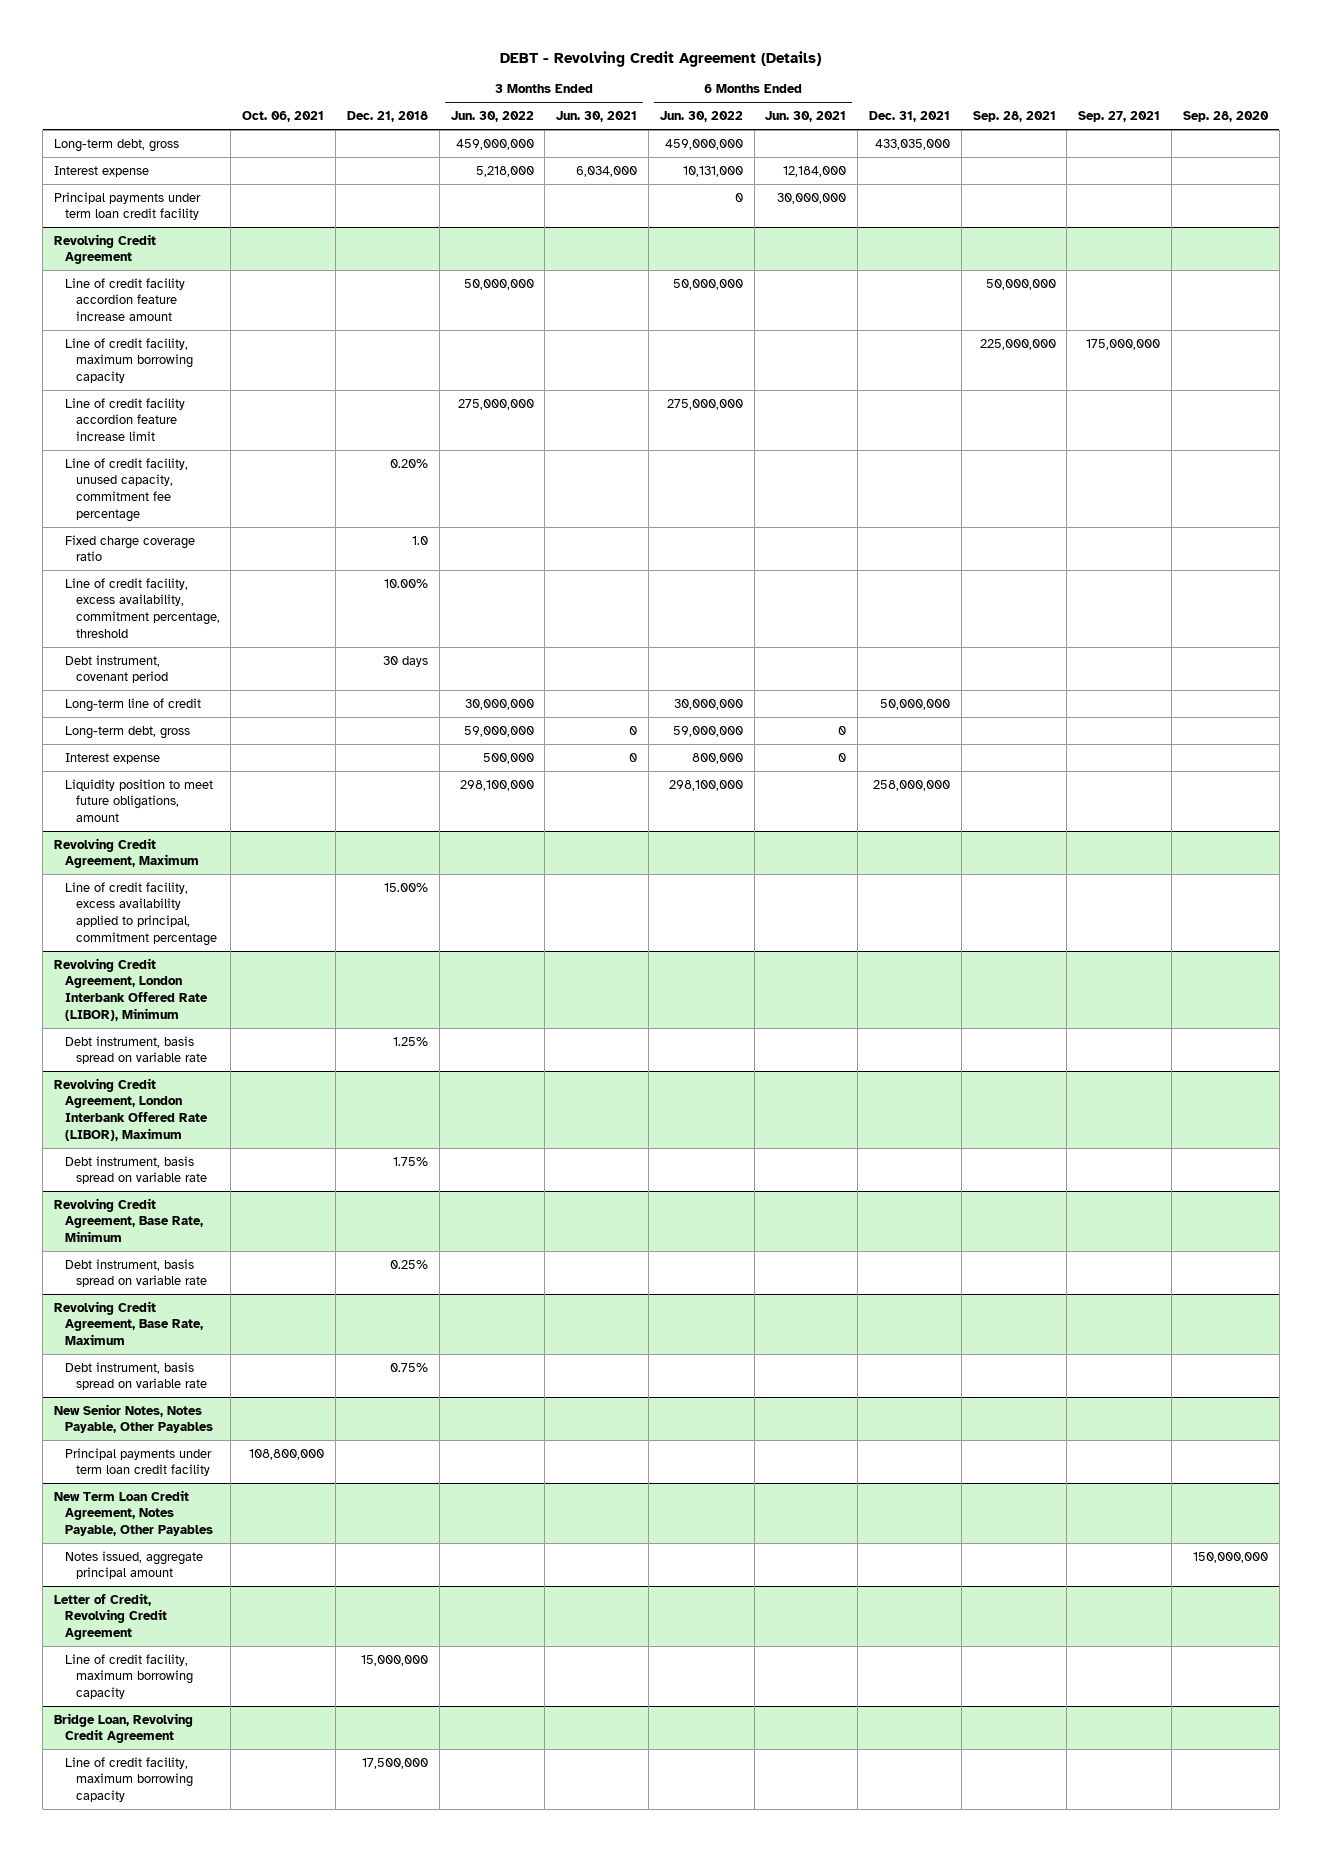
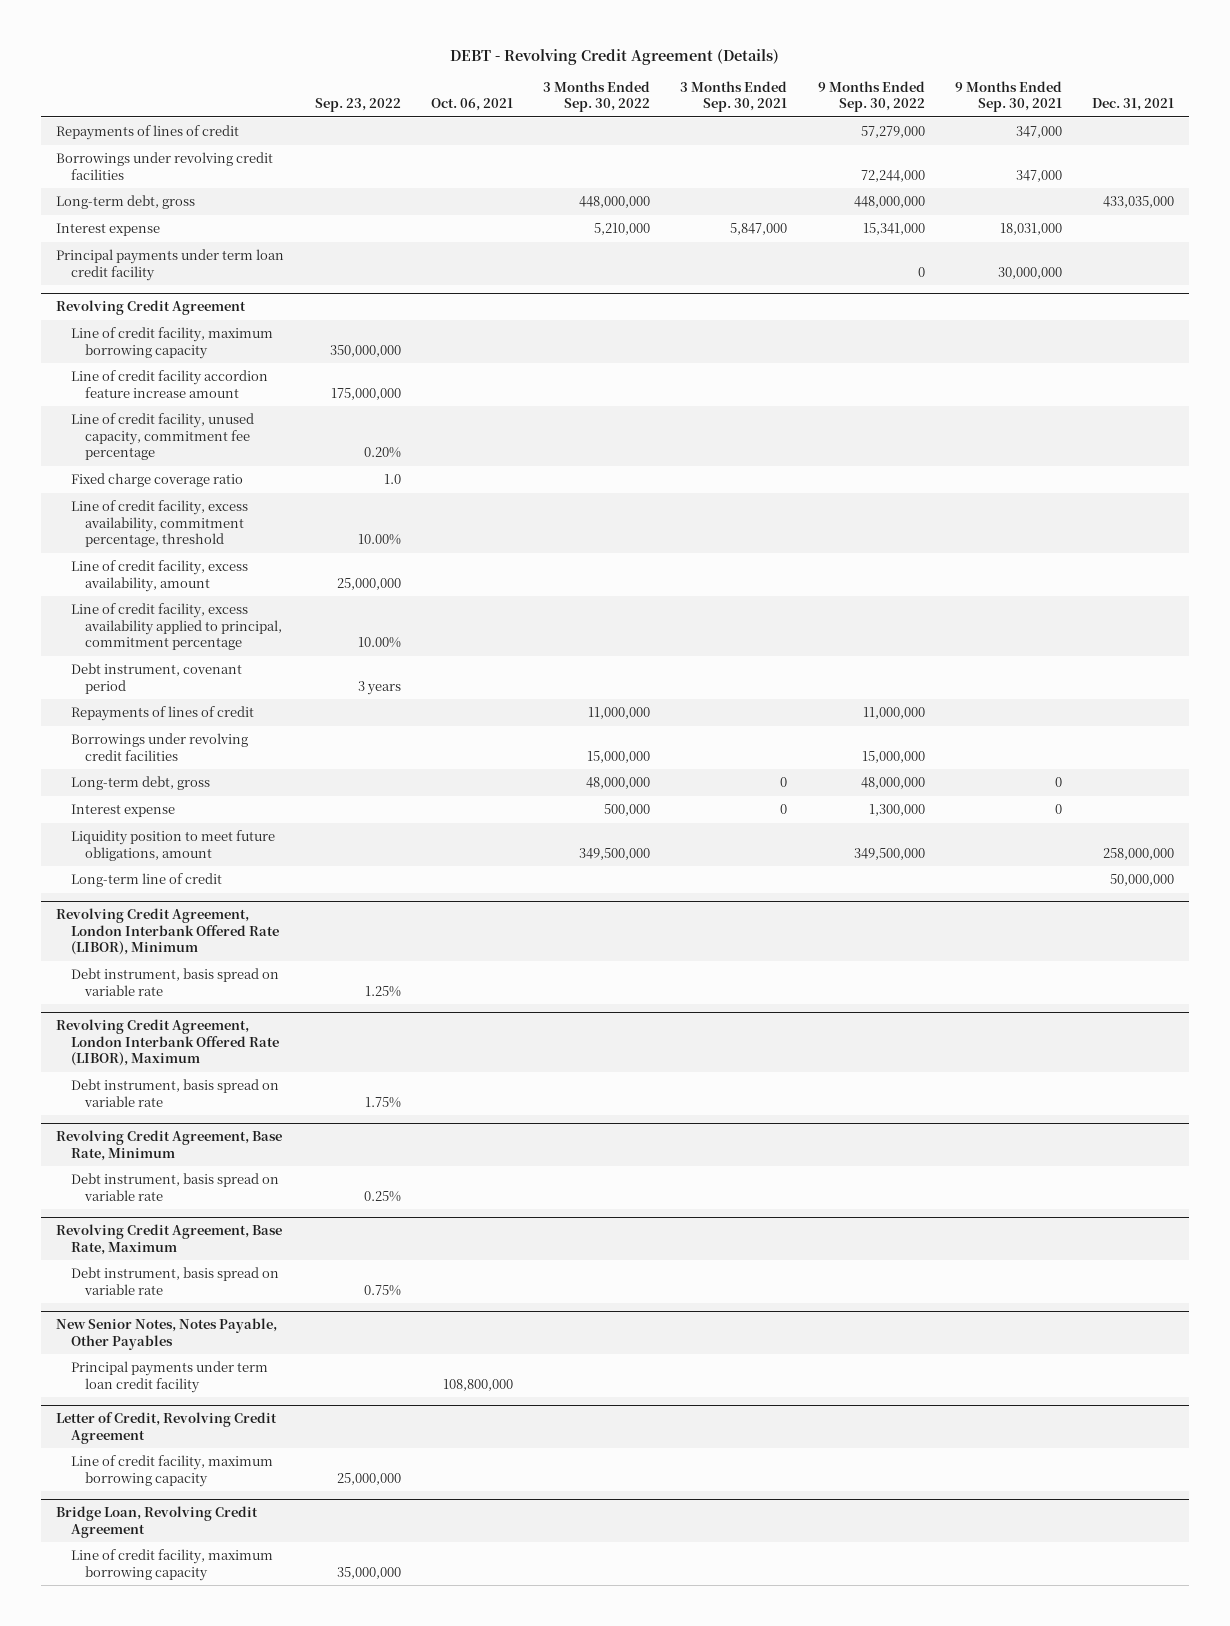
- | Oct. 06, 2021 | Dec. 21, 2018 | 3 Months Ended Jun. 30, 2022 | 3 Months Ended Jun. 30, 2021 | 6 Months Ended Jun. 30, 2022 | 6 Months Ended Jun. 30, 2021 | Dec. 31, 2021 | Sep. 28, 2021 | Sep. 27, 2021 | Sep. 28, 2020
+ | Sep. 23, 2022 | Oct. 06, 2021 | 3 Months Ended Sep. 30, 2022 | 3 Months Ended Sep. 30, 2021 | 9 Months Ended Sep. 30, 2022 | 9 Months Ended Sep. 30, 2021 | Dec. 31, 2021
+ Repayments of lines of credit | | | | | 57,279,000 | 347,000 |
+ Borrowings under revolving credit facilities | | | | | 72,244,000 | 347,000 |
@ Revolving Credit Agreement
- Line of credit facility accordion feature increase limit | | | 275,000,000 | | 275,000,000 | | | | |
moved down: Line of credit facility accordion feature increase amount | 175,000,000 | | | | | |
+ Line of credit facility, excess availability, amount | 25,000,000 | | | | | |
+ Line of credit facility, excess availability applied to principal, commitment percentage | 10.00% | | | | | |
+ Repayments of lines of credit | | | 11,000,000 | | 11,000,000 | |
+ Borrowings under revolving credit facilities | | | 15,000,000 | | 15,000,000 | |
- Revolving Credit Agreement, Maximum
- Line of credit facility, excess availability applied to principal, commitment percentage | | 15.00% | | | | | | | |
@ Revolving Credit Agreement
moved down: Long-term line of credit | | | | | | | 50,000,000
- New Term Loan Credit Agreement, Notes Payable, Other Payables
- Notes issued, aggregate principal amount | | | | | | | | | | 150,000,000

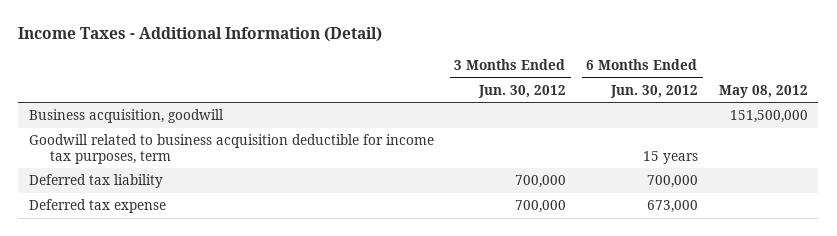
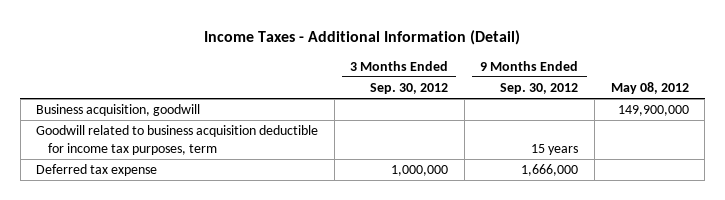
- | 3 Months Ended Jun. 30, 2012 | 6 Months Ended Jun. 30, 2012 | May 08, 2012
+ | 3 Months Ended Sep. 30, 2012 | 9 Months Ended Sep. 30, 2012 | May 08, 2012
- Business acquisition, goodwill | | | 151,500,000
+ Business acquisition, goodwill | | | 149,900,000
- Deferred tax liability | 700,000 | 700,000 |

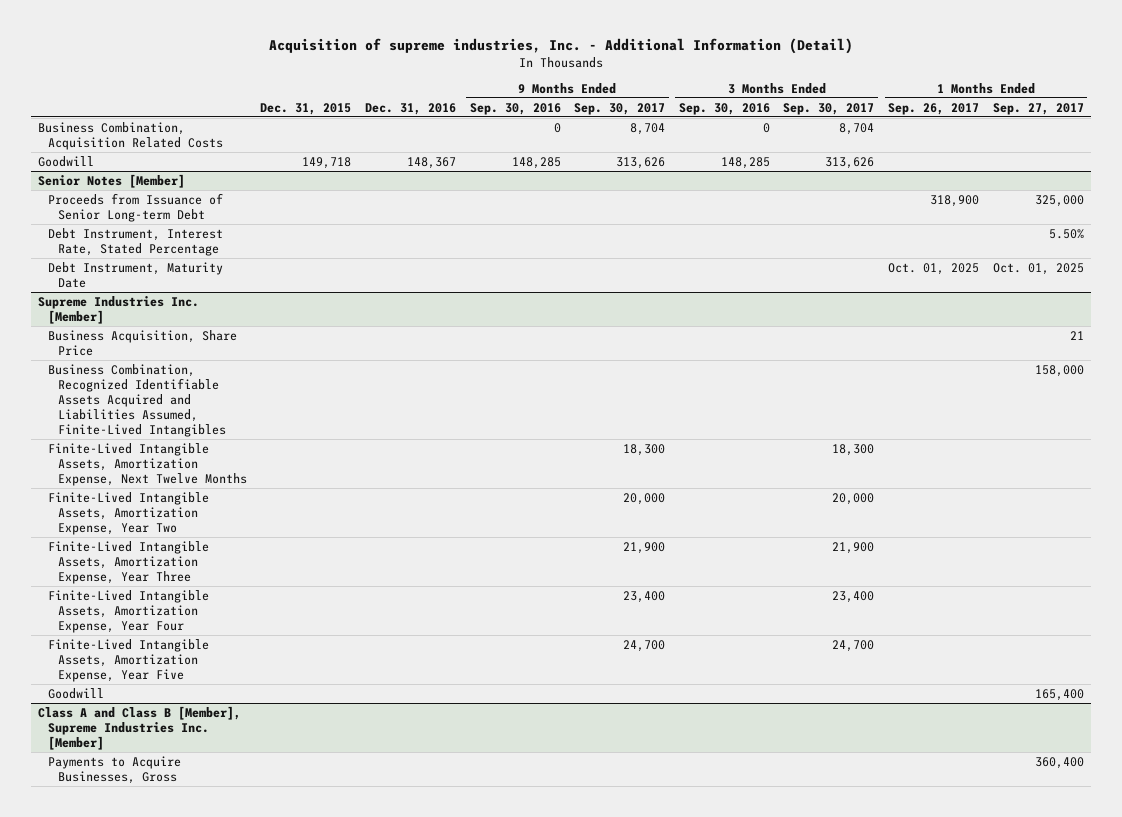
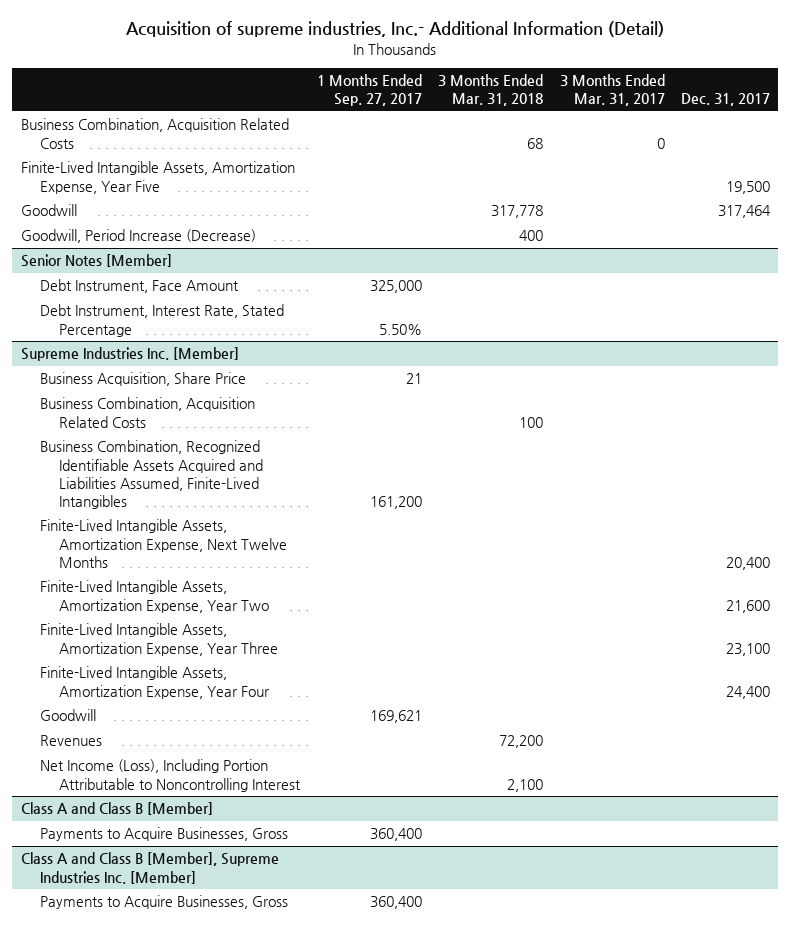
- Acquisition of supreme industries, Inc. - Additional Information (Detail)
+ Acquisition of supreme industries, Inc.- Additional Information (Detail)
- | Dec. 31, 2015 | Dec. 31, 2016 | 9 Months Ended Sep. 30, 2016 | 9 Months Ended Sep. 30, 2017 | 3 Months Ended Sep. 30, 2016 | 3 Months Ended Sep. 30, 2017 | 1 Months Ended Sep. 26, 2017 | 1 Months Ended Sep. 27, 2017
+ | 1 Months Ended Sep. 27, 2017 | 3 Months Ended Mar. 31, 2018 | 3 Months Ended Mar. 31, 2017 | Dec. 31, 2017
+ Finite-Lived Intangible Assets, Amortization Expense, Year Five | | | | 19,500
+ Goodwill, Period Increase (Decrease) | | 400 | |
@ Senior Notes [Member]
- Proceeds from Issuance of Senior Long-term Debt | | | | | | | 318,900 | 325,000
+ Debt Instrument, Face Amount | 325,000 | | |
- Debt Instrument, Maturity Date | | | | | | | Oct. 01, 2025 | Oct. 01, 2025
@ Supreme Industries Inc. [Member]
- Business Combination, Recognized Identifiable Assets Acquired and Liabilities Assumed, Finite-Lived Intangibles | | | | | | | | 158,000
+ Business Combination, Acquisition Related Costs | | 100 | |
+ Business Combination, Recognized Identifiable Assets Acquired and Liabilities Assumed, Finite-Lived Intangibles | 161,200 | | |
- Finite-Lived Intangible Assets, Amortization Expense, Year Five | | | | 24,700 | | 24,700 | |
- Goodwill | | | | | | | | 165,400
+ Goodwill | 169,621 | | |
+ Revenues | | 72,200 | |
+ Net Income (Loss), Including Portion Attributable to Noncontrolling Interest | | 2,100 | |
+ Class A and Class B [Member]
+ Payments to Acquire Businesses, Gross | 360,400 | | |

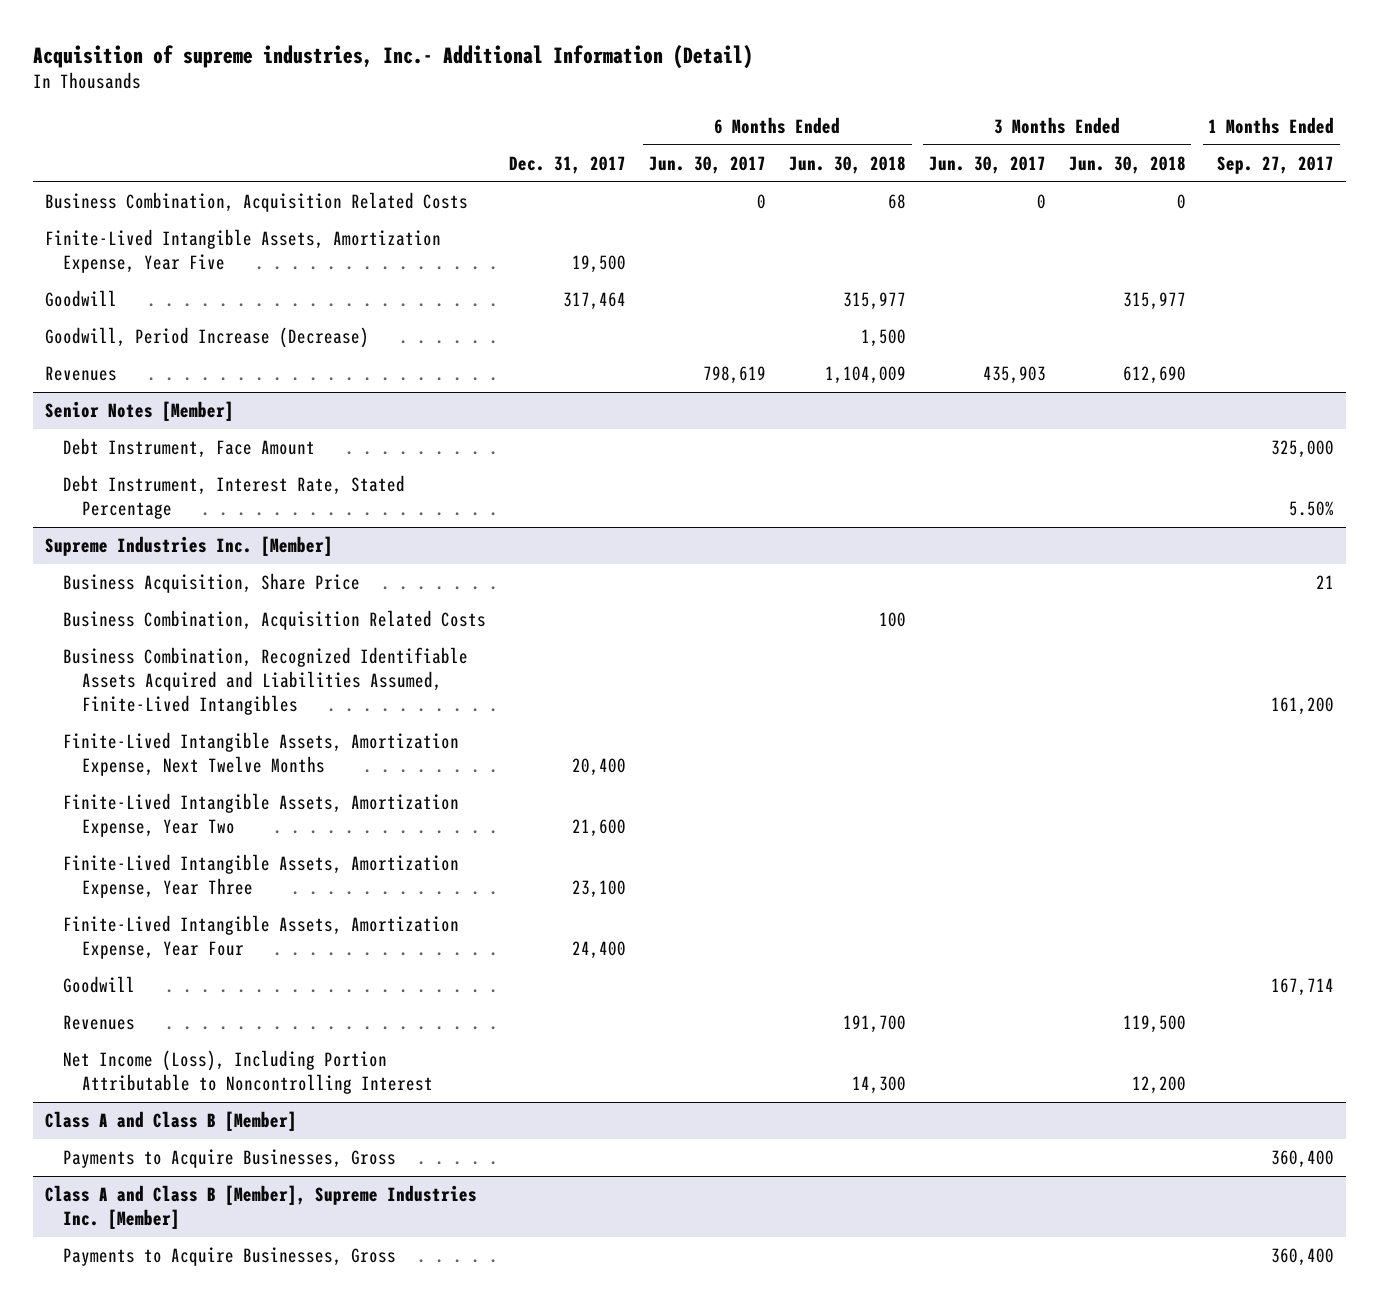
- | 1 Months Ended Sep. 27, 2017 | 3 Months Ended Mar. 31, 2018 | 3 Months Ended Mar. 31, 2017 | Dec. 31, 2017
+ | Dec. 31, 2017 | 6 Months Ended Jun. 30, 2017 | 6 Months Ended Jun. 30, 2018 | 3 Months Ended Jun. 30, 2017 | 3 Months Ended Jun. 30, 2018 | 1 Months Ended Sep. 27, 2017
+ Revenues | | 798,619 | 1,104,009 | 435,903 | 612,690 |
@ Supreme Industries Inc. [Member]
- Goodwill | 169,621 | | |
+ Goodwill | | | | | | 167,714

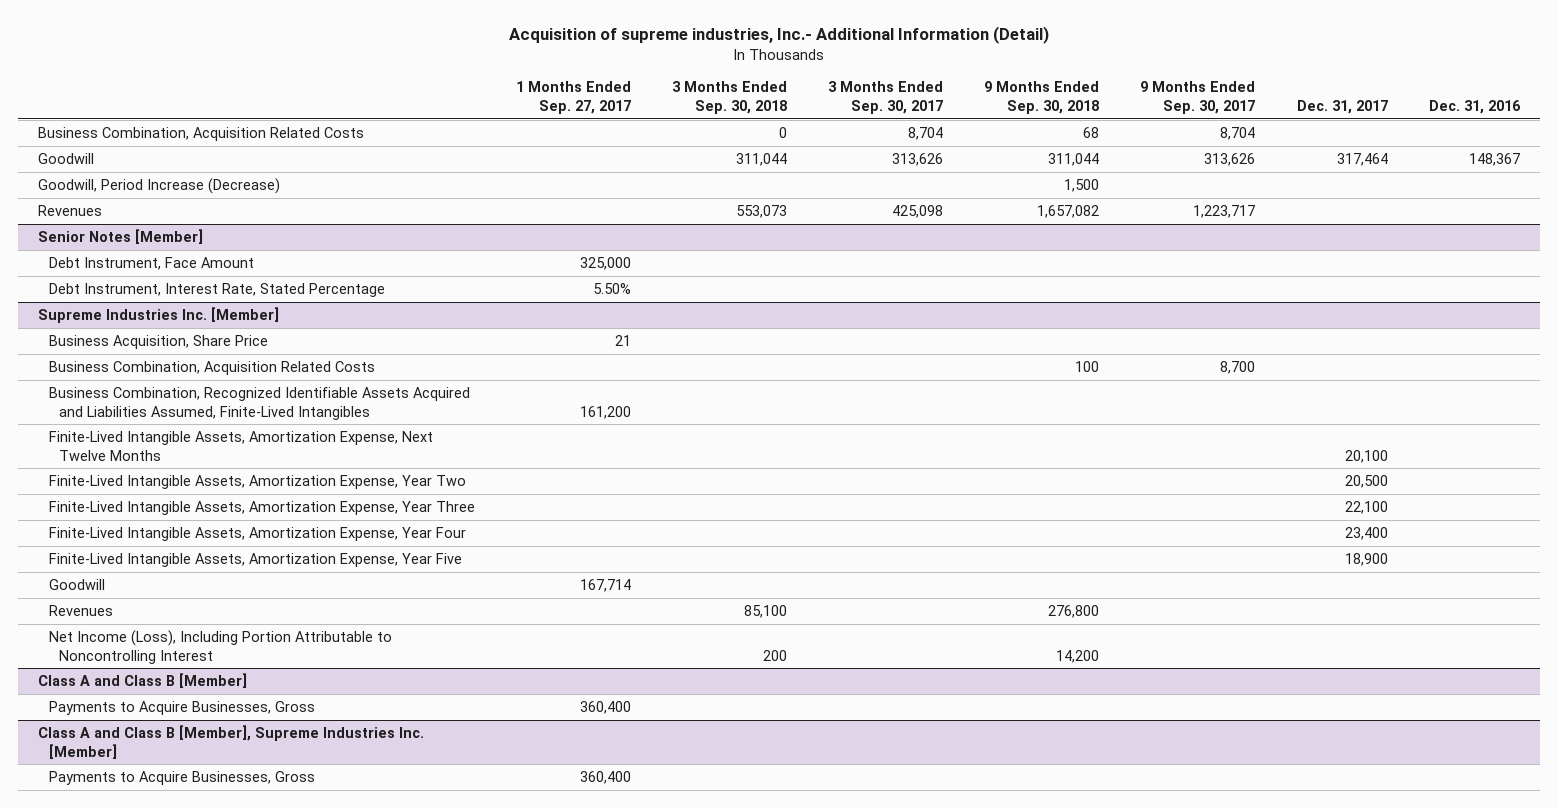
- | Dec. 31, 2017 | 6 Months Ended Jun. 30, 2017 | 6 Months Ended Jun. 30, 2018 | 3 Months Ended Jun. 30, 2017 | 3 Months Ended Jun. 30, 2018 | 1 Months Ended Sep. 27, 2017
+ | 1 Months Ended Sep. 27, 2017 | 3 Months Ended Sep. 30, 2018 | 3 Months Ended Sep. 30, 2017 | 9 Months Ended Sep. 30, 2018 | 9 Months Ended Sep. 30, 2017 | Dec. 31, 2017 | Dec. 31, 2016
- Finite-Lived Intangible Assets, Amortization Expense, Year Five | 19,500 | | | | |
@ Supreme Industries Inc. [Member]
- Finite-Lived Intangible Assets, Amortization Expense, Next Twelve Months | 20,400 | | | | |
- Finite-Lived Intangible Assets, Amortization Expense, Year Two | 21,600 | | | | |
- Finite-Lived Intangible Assets, Amortization Expense, Year Three | 23,100 | | | | |
- Finite-Lived Intangible Assets, Amortization Expense, Year Four | 24,400 | | | | |
+ Finite-Lived Intangible Assets, Amortization Expense, Next Twelve Months | | | | | | 20,100 |
+ Finite-Lived Intangible Assets, Amortization Expense, Year Two | | | | | | 20,500 |
+ Finite-Lived Intangible Assets, Amortization Expense, Year Three | | | | | | 22,100 |
+ Finite-Lived Intangible Assets, Amortization Expense, Year Four | | | | | | 23,400 |
+ Finite-Lived Intangible Assets, Amortization Expense, Year Five | | | | | | 18,900 |

